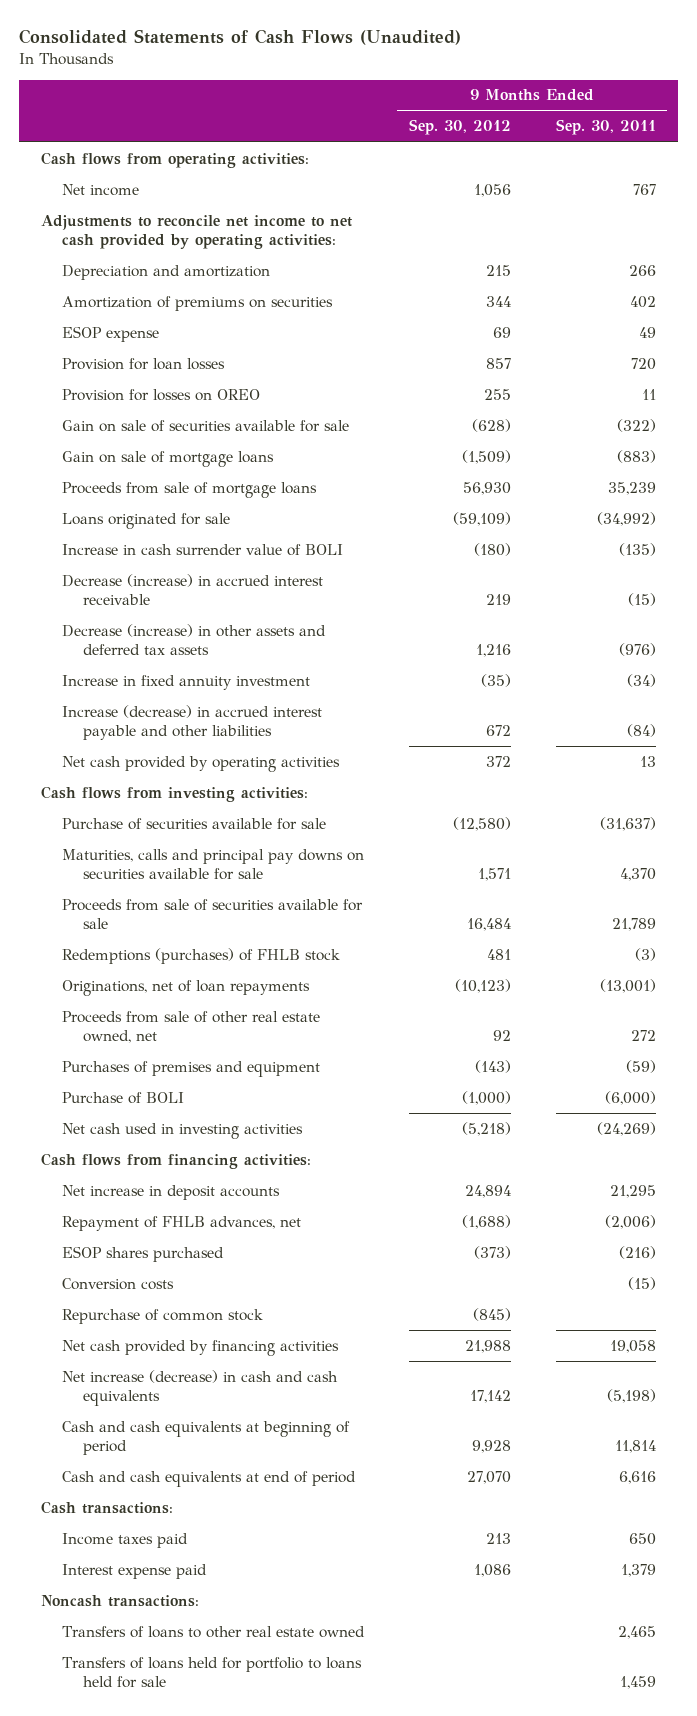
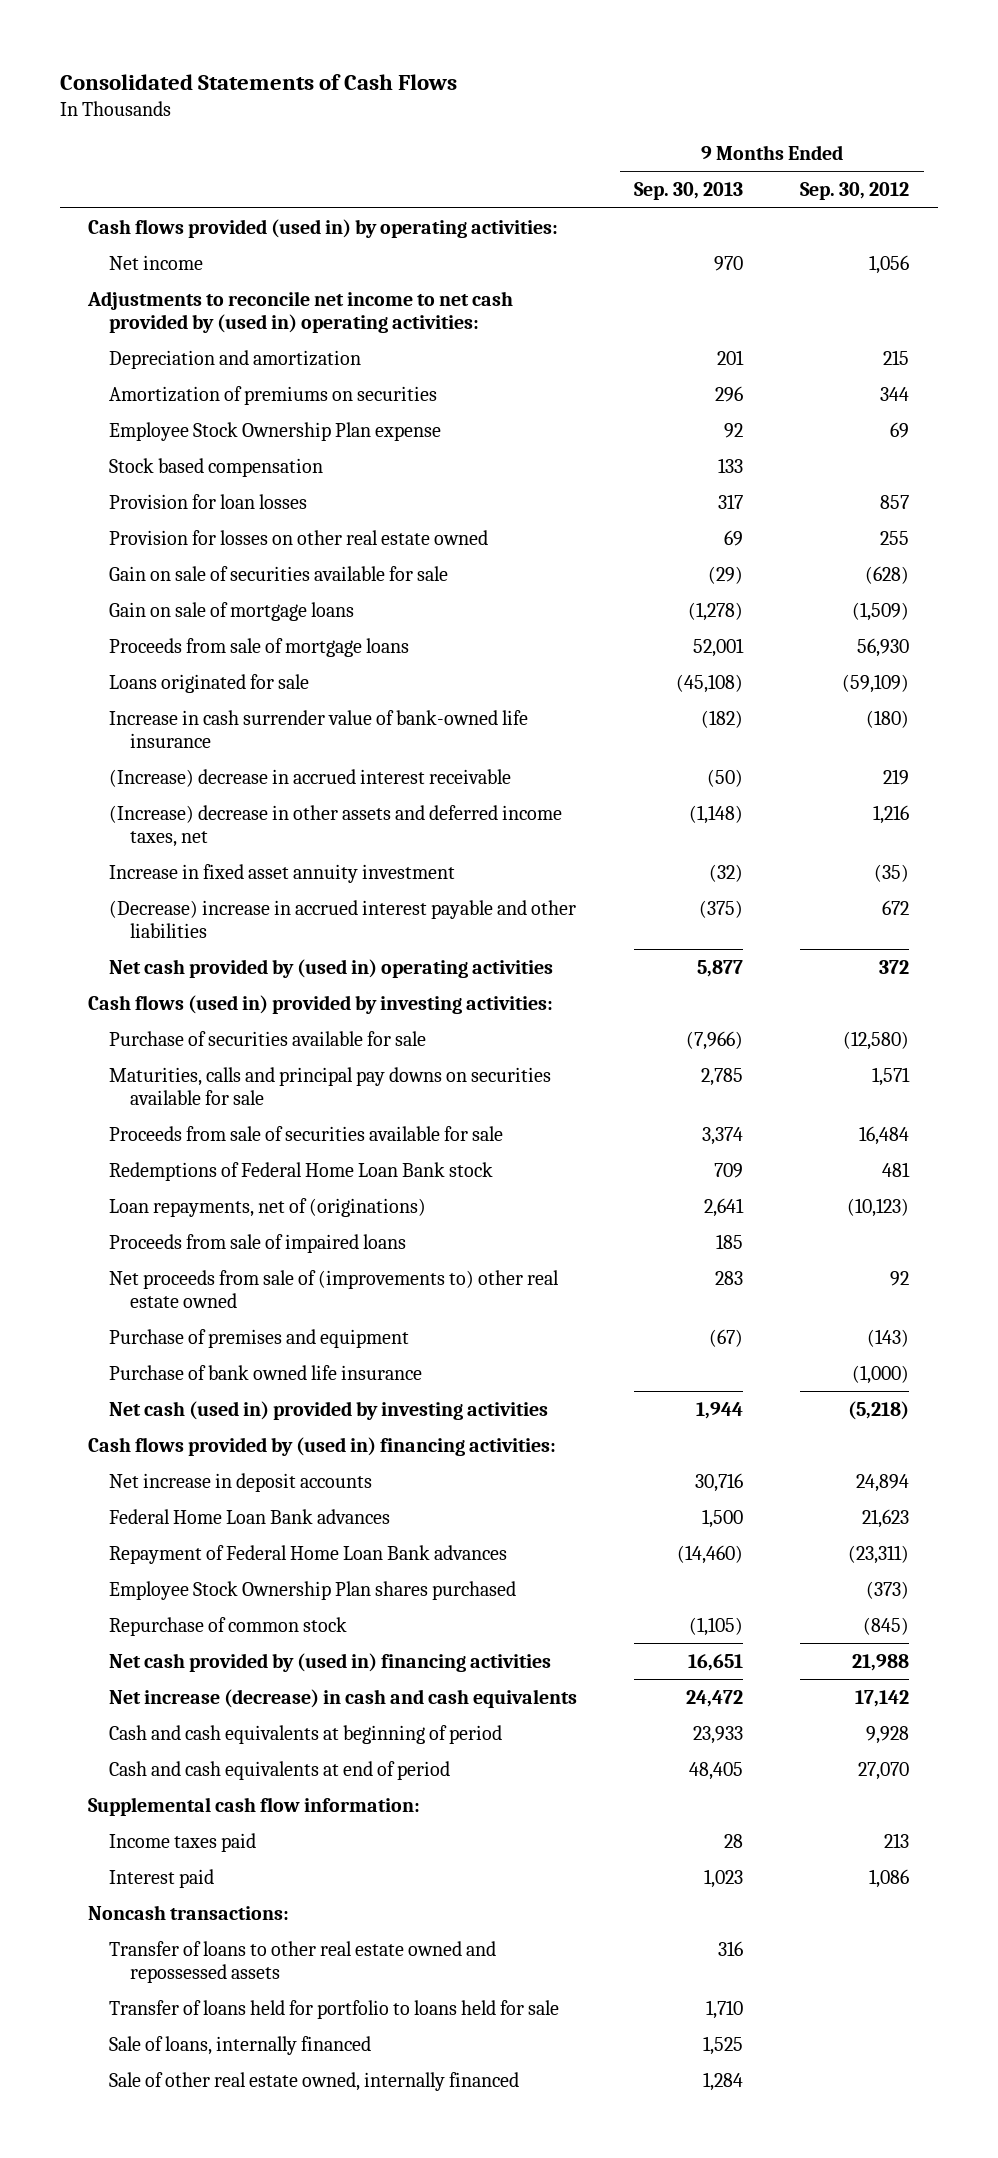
- Consolidated Statements of Cash Flows (Unaudited)
+ Consolidated Statements of Cash Flows
- | 9 Months Ended Sep. 30, 2012 | 9 Months Ended Sep. 30, 2011
+ | 9 Months Ended Sep. 30, 2013 | 9 Months Ended Sep. 30, 2012
- Cash flows from operating activities:
+ Cash flows provided (used in) by operating activities:
- Adjustments to reconcile net income to net cash provided by operating activities:
+ Adjustments to reconcile net income to net cash provided by (used in) operating activities:
- ESOP expense | 69 | 49
+ Employee Stock Ownership Plan expense | 92 | 69
+ Stock based compensation | 133 |
- Provision for losses on OREO | 255 | 11
+ Provision for losses on other real estate owned | 69 | 255
- Increase in cash surrender value of BOLI | (180) | (135)
- Decrease (increase) in accrued interest receivable | 219 | (15)
- Decrease (increase) in other assets and deferred tax assets | 1,216 | (976)
- Increase in fixed annuity investment | (35) | (34)
- Increase (decrease) in accrued interest payable and other liabilities | 672 | (84)
- Net cash provided by operating activities | 372 | 13
- Cash flows from investing activities:
+ Increase in cash surrender value of bank-owned life insurance | (182) | (180)
+ (Increase) decrease in accrued interest receivable | (50) | 219
+ (Increase) decrease in other assets and deferred income taxes, net | (1,148) | 1,216
+ Increase in fixed asset annuity investment | (32) | (35)
+ (Decrease) increase in accrued interest payable and other liabilities | (375) | 672
+ Net cash provided by (used in) operating activities | 5,877 | 372
+ Cash flows (used in) provided by investing activities:
- Redemptions (purchases) of FHLB stock | 481 | (3)
- Originations, net of loan repayments | (10,123) | (13,001)
- Proceeds from sale of other real estate owned, net | 92 | 272
- Purchases of premises and equipment | (143) | (59)
- Purchase of BOLI | (1,000) | (6,000)
- Net cash used in investing activities | (5,218) | (24,269)
- Cash flows from financing activities:
+ Redemptions of Federal Home Loan Bank stock | 709 | 481
+ Loan repayments, net of (originations) | 2,641 | (10,123)
+ Proceeds from sale of impaired loans | 185 |
+ Net proceeds from sale of (improvements to) other real estate owned | 283 | 92
+ Purchase of premises and equipment | (67) | (143)
+ Purchase of bank owned life insurance | | (1,000)
+ Net cash (used in) provided by investing activities | 1,944 | (5,218)
+ Cash flows provided by (used in) financing activities:
- Repayment of FHLB advances, net | (1,688) | (2,006)
- ESOP shares purchased | (373) | (216)
- Conversion costs | | (15)
+ Federal Home Loan Bank advances | 1,500 | 21,623
+ Repayment of Federal Home Loan Bank advances | (14,460) | (23,311)
+ Employee Stock Ownership Plan shares purchased | | (373)
- Net cash provided by financing activities | 21,988 | 19,058
+ Net cash provided by (used in) financing activities | 16,651 | 21,988
- Cash transactions:
+ Supplemental cash flow information:
- Interest expense paid | 1,086 | 1,379
+ Interest paid | 1,023 | 1,086
- Transfers of loans to other real estate owned | | 2,465
- Transfers of loans held for portfolio to loans held for sale | | 1,459
+ Transfer of loans to other real estate owned and repossessed assets | 316 |
+ Transfer of loans held for portfolio to loans held for sale | 1,710 |
+ Sale of loans, internally financed | 1,525 |
+ Sale of other real estate owned, internally financed | 1,284 |

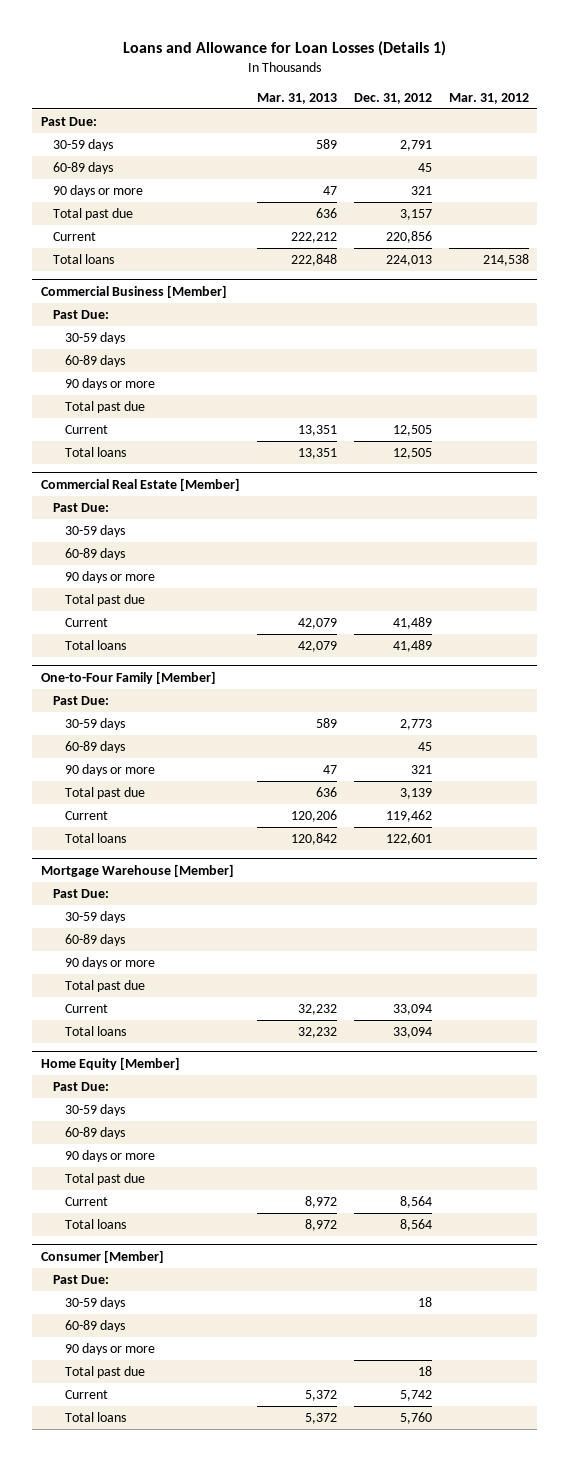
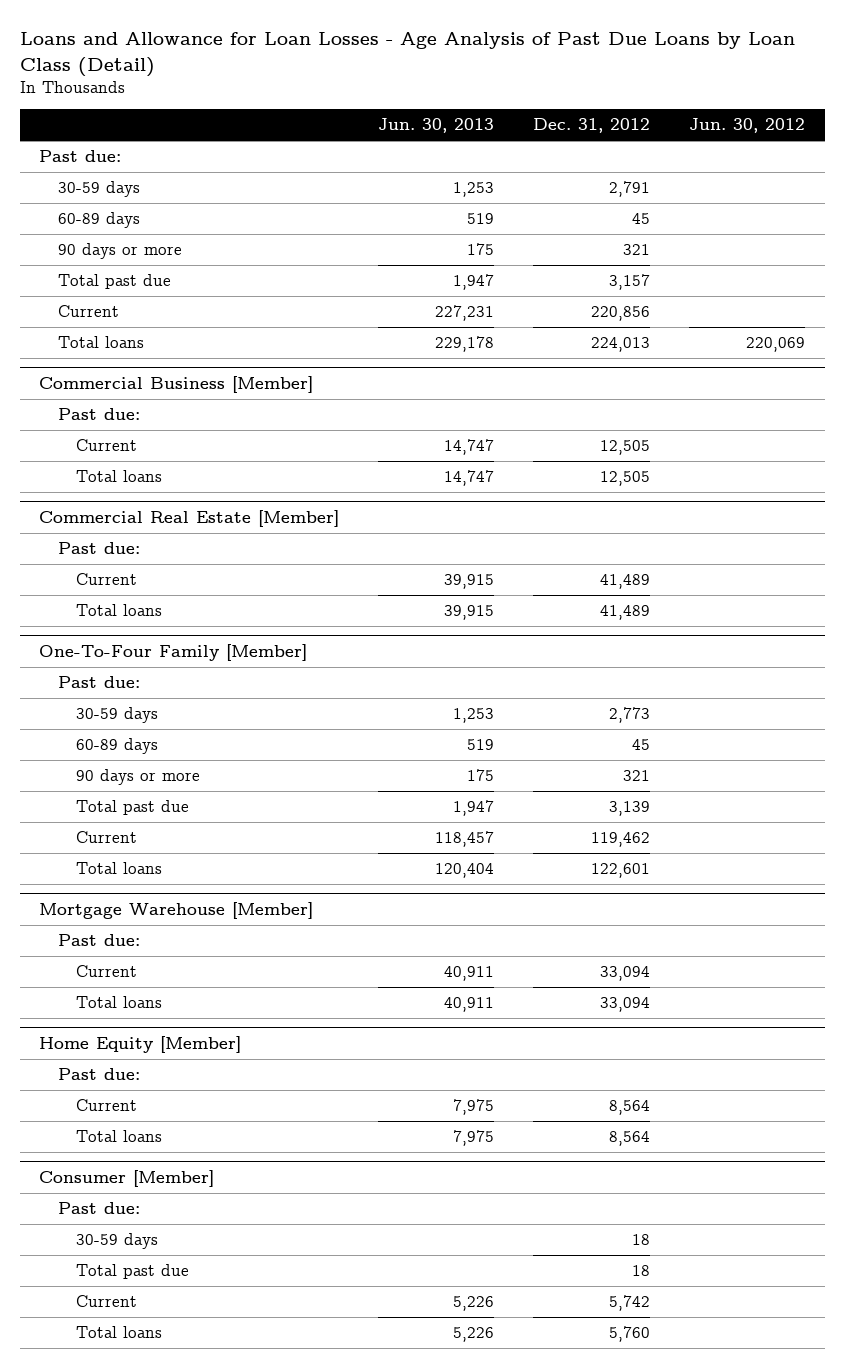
- Loans and Allowance for Loan Losses (Details 1)
+ Loans and Allowance for Loan Losses - Age Analysis of Past Due Loans by Loan Class (Detail)
- | Mar. 31, 2013 | Dec. 31, 2012 | Mar. 31, 2012
+ | Jun. 30, 2013 | Dec. 31, 2012 | Jun. 30, 2012
- Past Due:
+ Past due:
@ Commercial Business [Member]
- Past Due:
- 30-59 days
- 60-89 days
- 90 days or more
- Total past due
+ Past due:
@ Commercial Real Estate [Member]
- Past Due:
- 30-59 days
- 60-89 days
- 90 days or more
- Total past due
+ Past due:
- One-to-Four Family [Member]
- Past Due:
+ One-To-Four Family [Member]
+ Past due:
@ Mortgage Warehouse [Member]
- Past Due:
- 30-59 days
- 60-89 days
- 90 days or more
- Total past due
+ Past due:
@ Home Equity [Member]
- Past Due:
- 30-59 days
- 60-89 days
- 90 days or more
- Total past due
+ Past due:
@ Consumer [Member]
- Past Due:
+ Past due:
- 60-89 days
- 90 days or more

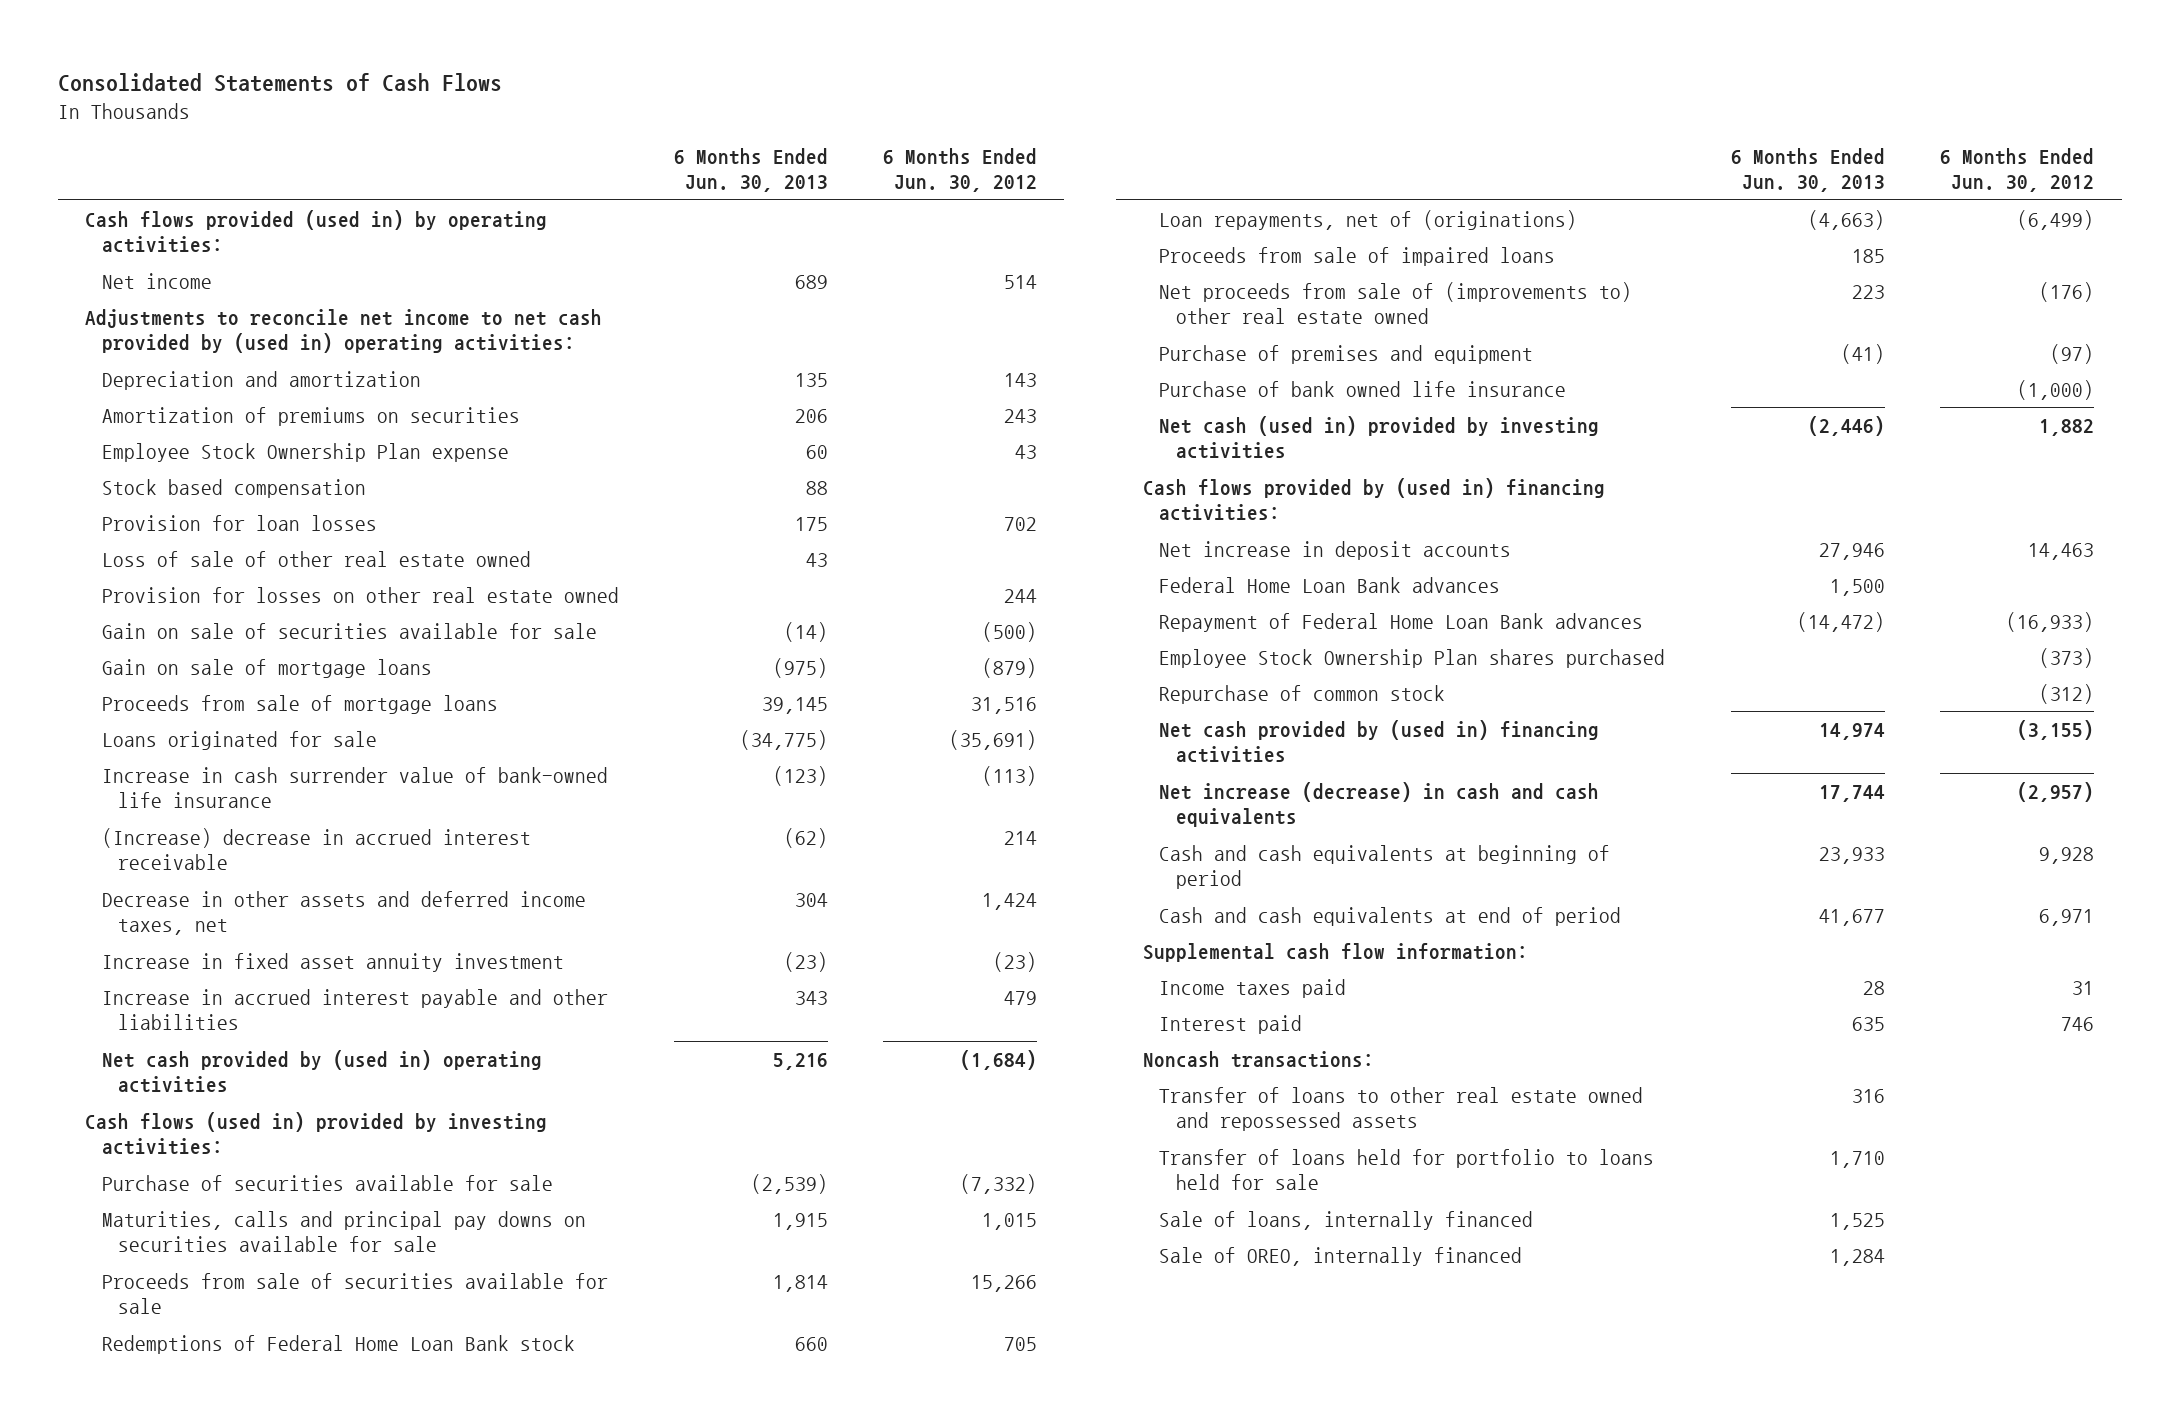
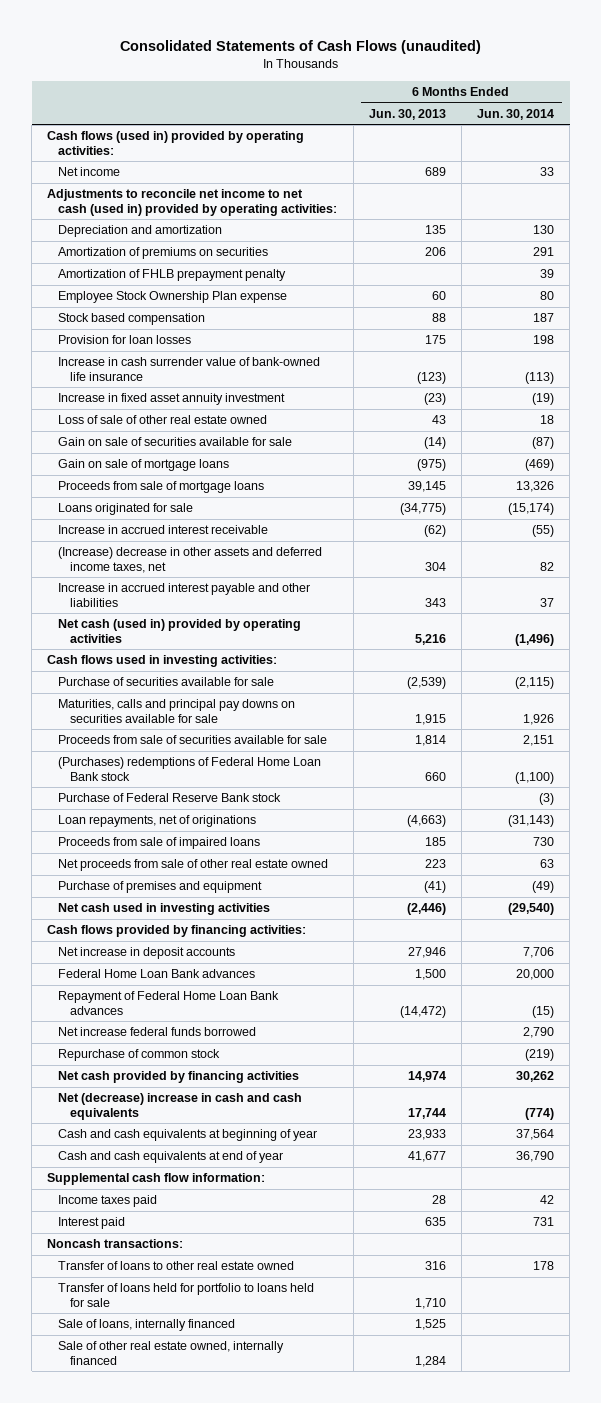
- Consolidated Statements of Cash Flows
+ Consolidated Statements of Cash Flows (unaudited)
- | 6 Months Ended Jun. 30, 2013 | 6 Months Ended Jun. 30, 2012
+ | 6 Months Ended Jun. 30, 2013 | 6 Months Ended Jun. 30, 2014
- Cash flows provided (used in) by operating activities:
+ Cash flows (used in) provided by operating activities:
- Adjustments to reconcile net income to net cash provided by (used in) operating activities:
+ Adjustments to reconcile net income to net cash (used in) provided by operating activities:
+ Amortization of FHLB prepayment penalty | | 39
moved up: Increase in cash surrender value of bank-owned life insurance | (123) | (113)
moved up: Increase in fixed asset annuity investment | (23) | (19)
- Provision for losses on other real estate owned | | 244
- (Increase) decrease in accrued interest receivable | (62) | 214
- Decrease in other assets and deferred income taxes, net | 304 | 1,424
+ Increase in accrued interest receivable | (62) | (55)
+ (Increase) decrease in other assets and deferred income taxes, net | 304 | 82
- Net cash provided by (used in) operating activities | 5,216 | (1,684)
- Cash flows (used in) provided by investing activities:
+ Net cash (used in) provided by operating activities | 5,216 | (1,496)
+ Cash flows used in investing activities:
- Redemptions of Federal Home Loan Bank stock | 660 | 705
- Loan repayments, net of (originations) | (4,663) | (6,499)
+ (Purchases) redemptions of Federal Home Loan Bank stock | 660 | (1,100)
+ Purchase of Federal Reserve Bank stock | | (3)
+ Loan repayments, net of originations | (4,663) | (31,143)
- Net proceeds from sale of (improvements to) other real estate owned | 223 | (176)
+ Net proceeds from sale of other real estate owned | 223 | 63
- Purchase of bank owned life insurance | | (1,000)
- Net cash (used in) provided by investing activities | (2,446) | 1,882
- Cash flows provided by (used in) financing activities:
+ Net cash used in investing activities | (2,446) | (29,540)
+ Cash flows provided by financing activities:
- Employee Stock Ownership Plan shares purchased | | (373)
+ Net increase federal funds borrowed | | 2,790
- Net cash provided by (used in) financing activities | 14,974 | (3,155)
- Net increase (decrease) in cash and cash equivalents | 17,744 | (2,957)
- Cash and cash equivalents at beginning of period | 23,933 | 9,928
- Cash and cash equivalents at end of period | 41,677 | 6,971
+ Net cash provided by financing activities | 14,974 | 30,262
+ Net (decrease) increase in cash and cash equivalents | 17,744 | (774)
+ Cash and cash equivalents at beginning of year | 23,933 | 37,564
+ Cash and cash equivalents at end of year | 41,677 | 36,790
- Transfer of loans to other real estate owned and repossessed assets | 316 |
+ Transfer of loans to other real estate owned | 316 | 178
- Sale of OREO, internally financed | 1,284 |
+ Sale of other real estate owned, internally financed | 1,284 |

